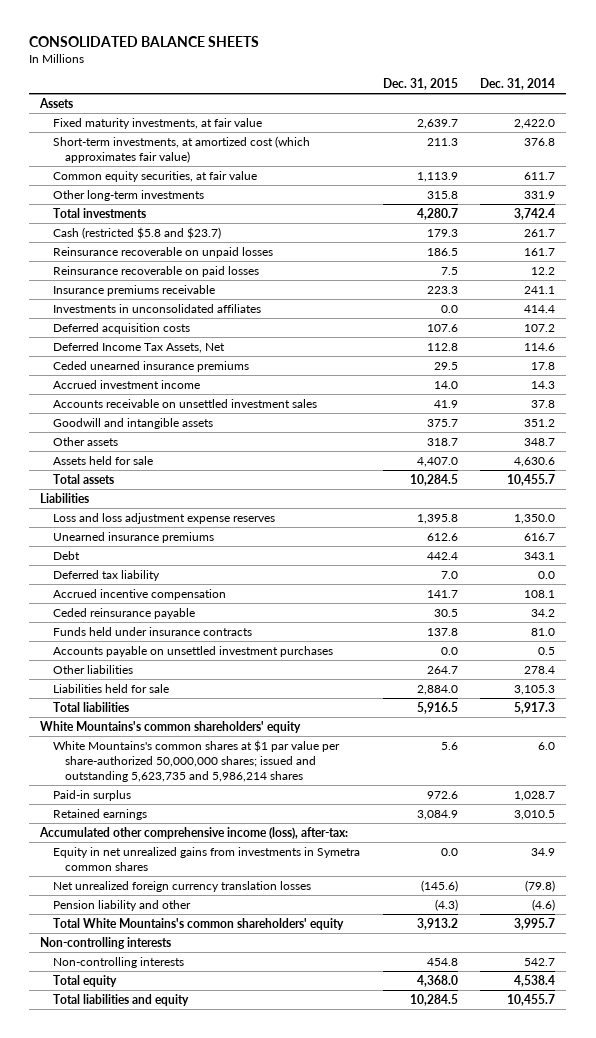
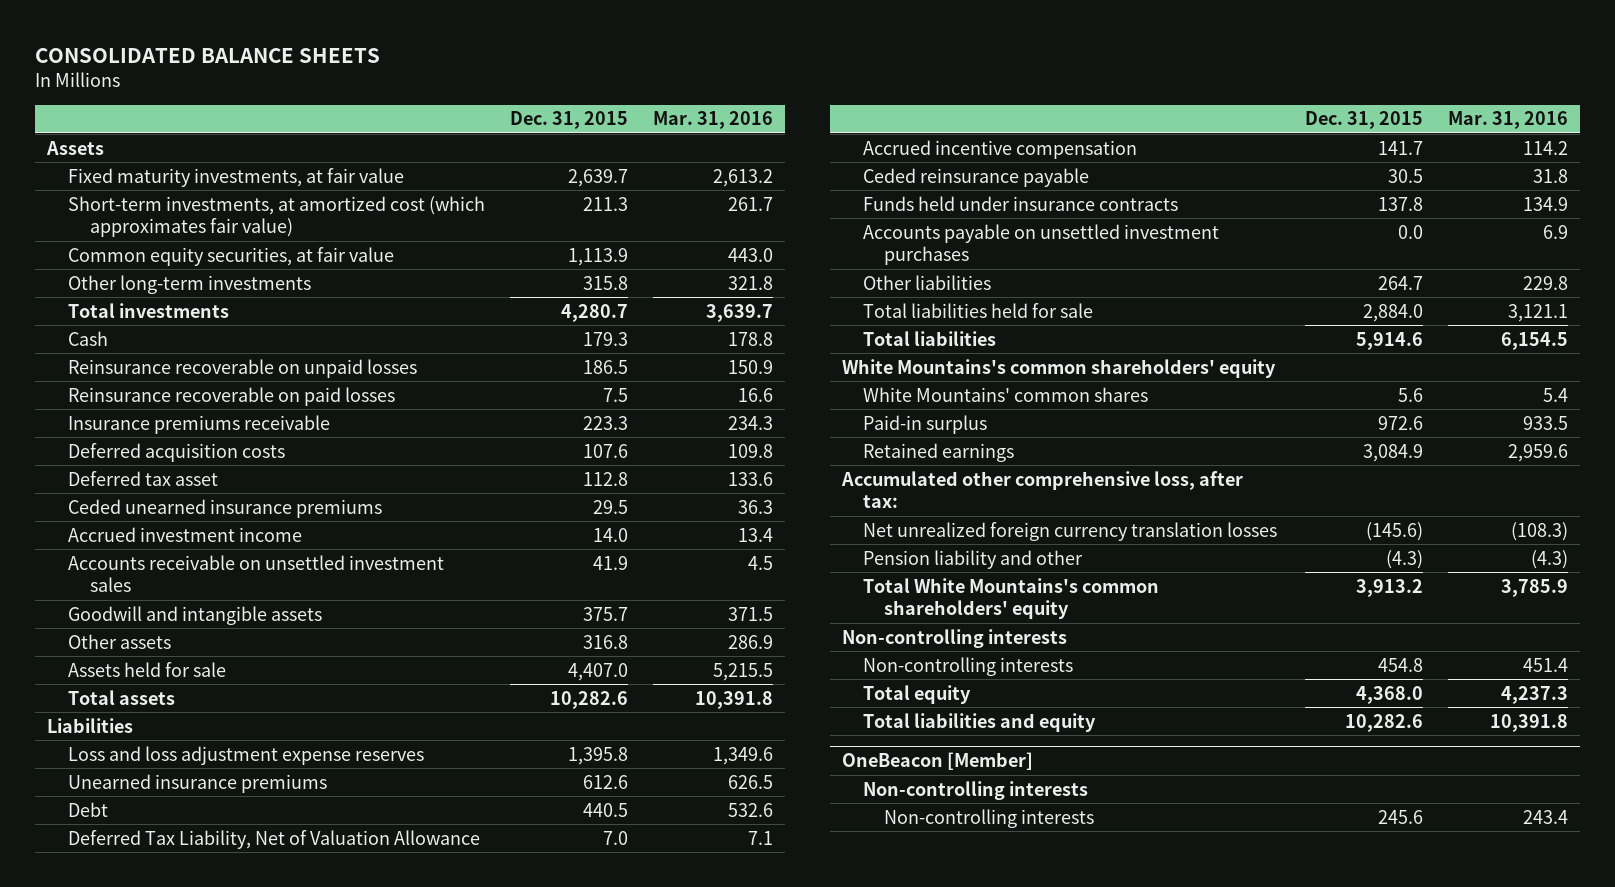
- | Dec. 31, 2015 | Dec. 31, 2014
+ | Dec. 31, 2015 | Mar. 31, 2016
- Cash (restricted $5.8 and $23.7) | 179.3 | 261.7
+ Cash | 179.3 | 178.8
- Investments in unconsolidated affiliates | 0.0 | 414.4
- Deferred Income Tax Assets, Net | 112.8 | 114.6
+ Deferred tax asset | 112.8 | 133.6
- Other assets | 318.7 | 348.7
+ Other assets | 316.8 | 286.9
- Total assets | 10,284.5 | 10,455.7
+ Total assets | 10,282.6 | 10,391.8
- Debt | 442.4 | 343.1
- Deferred tax liability | 7.0 | 0.0
+ Debt | 440.5 | 532.6
+ Deferred Tax Liability, Net of Valuation Allowance | 7.0 | 7.1
- Liabilities held for sale | 2,884.0 | 3,105.3
- Total liabilities | 5,916.5 | 5,917.3
+ Total liabilities held for sale | 2,884.0 | 3,121.1
+ Total liabilities | 5,914.6 | 6,154.5
- White Mountains's common shares at $1 par value per share-authorized 50,000,000 shares; issued and outstanding 5,623,735 and 5,986,214 shares | 5.6 | 6.0
+ White Mountains' common shares | 5.6 | 5.4
- Accumulated other comprehensive income (loss), after-tax:
- Equity in net unrealized gains from investments in Symetra common shares | 0.0 | 34.9
+ Accumulated other comprehensive loss, after tax:
- Total liabilities and equity | 10,284.5 | 10,455.7
+ Total liabilities and equity | 10,282.6 | 10,391.8
+ OneBeacon [Member]
+ Non-controlling interests
+ Non-controlling interests | 245.6 | 243.4

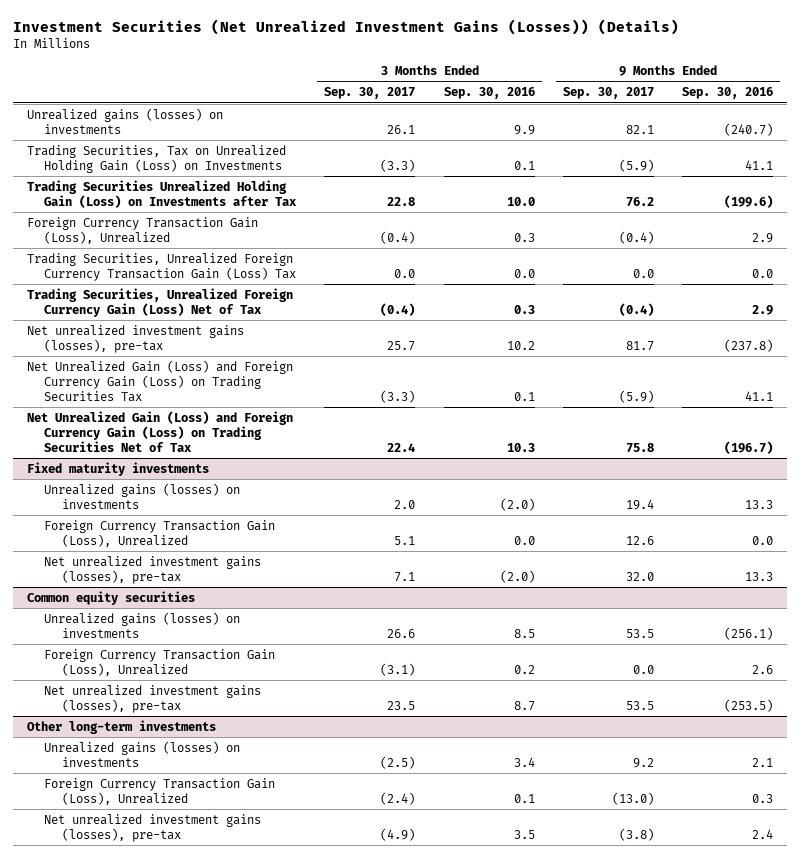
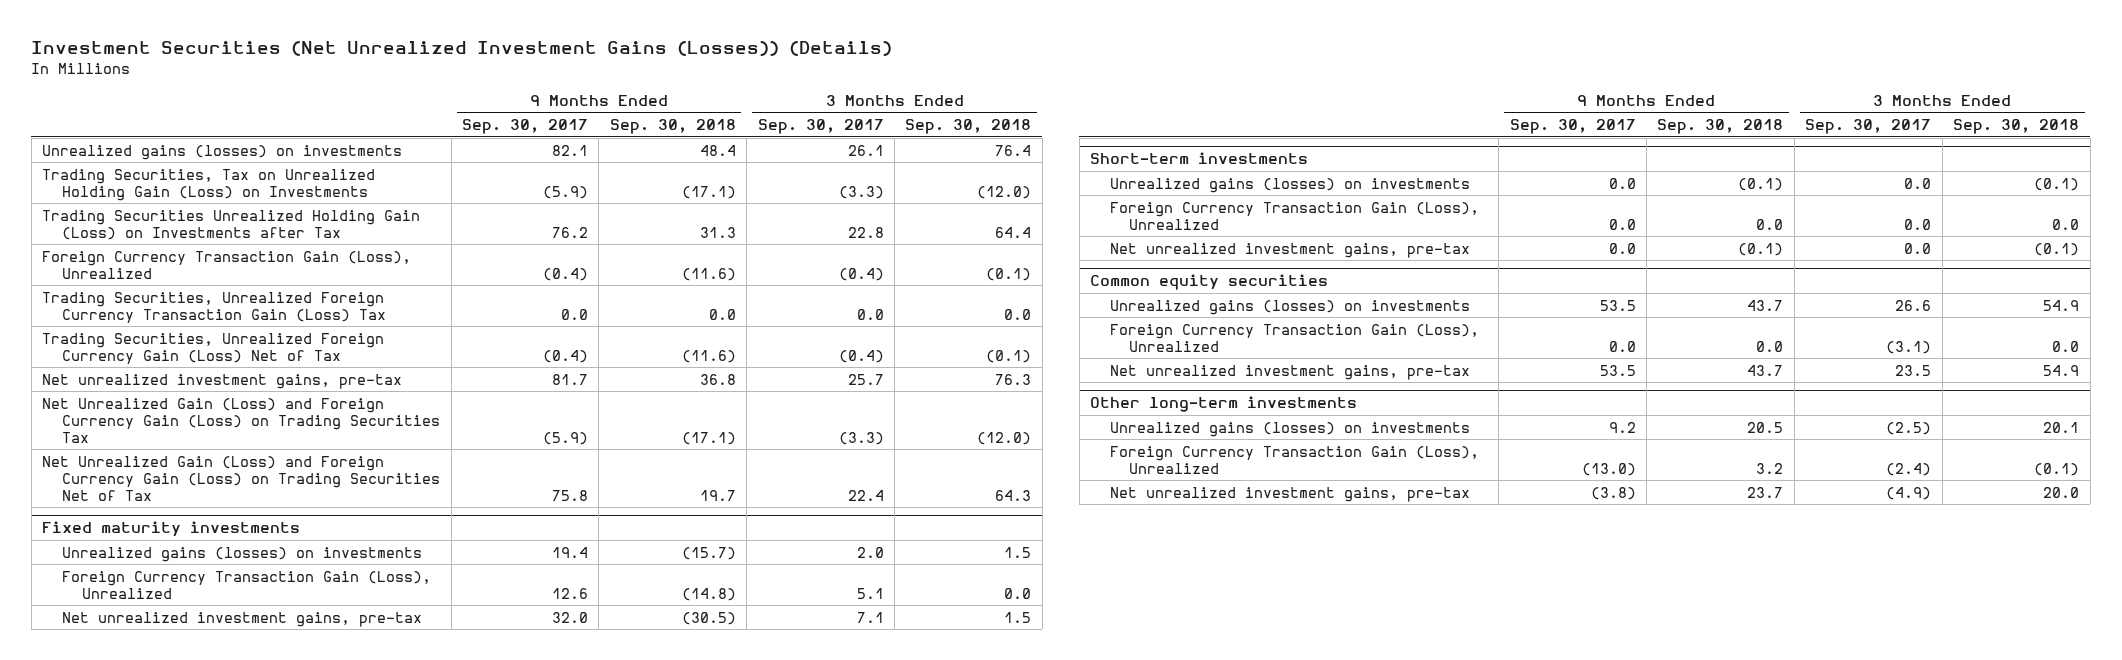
- | 3 Months Ended Sep. 30, 2017 | 3 Months Ended Sep. 30, 2016 | 9 Months Ended Sep. 30, 2017 | 9 Months Ended Sep. 30, 2016
+ | 9 Months Ended Sep. 30, 2017 | 9 Months Ended Sep. 30, 2018 | 3 Months Ended Sep. 30, 2017 | 3 Months Ended Sep. 30, 2018
- Net unrealized investment gains (losses), pre-tax | 25.7 | 10.2 | 81.7 | (237.8)
+ Net unrealized investment gains, pre-tax | 81.7 | 36.8 | 25.7 | 76.3
@ Fixed maturity investments
- Net unrealized investment gains (losses), pre-tax | 7.1 | (2.0) | 32.0 | 13.3
+ Net unrealized investment gains, pre-tax | 32.0 | (30.5) | 7.1 | 1.5
+ Short-term investments
+ Unrealized gains (losses) on investments | 0.0 | (0.1) | 0.0 | (0.1)
+ Foreign Currency Transaction Gain (Loss), Unrealized | 0.0 | 0.0 | 0.0 | 0.0
+ Net unrealized investment gains, pre-tax | 0.0 | (0.1) | 0.0 | (0.1)
@ Common equity securities
- Net unrealized investment gains (losses), pre-tax | 23.5 | 8.7 | 53.5 | (253.5)
+ Net unrealized investment gains, pre-tax | 53.5 | 43.7 | 23.5 | 54.9
@ Other long-term investments
- Net unrealized investment gains (losses), pre-tax | (4.9) | 3.5 | (3.8) | 2.4
+ Net unrealized investment gains, pre-tax | (3.8) | 23.7 | (4.9) | 20.0

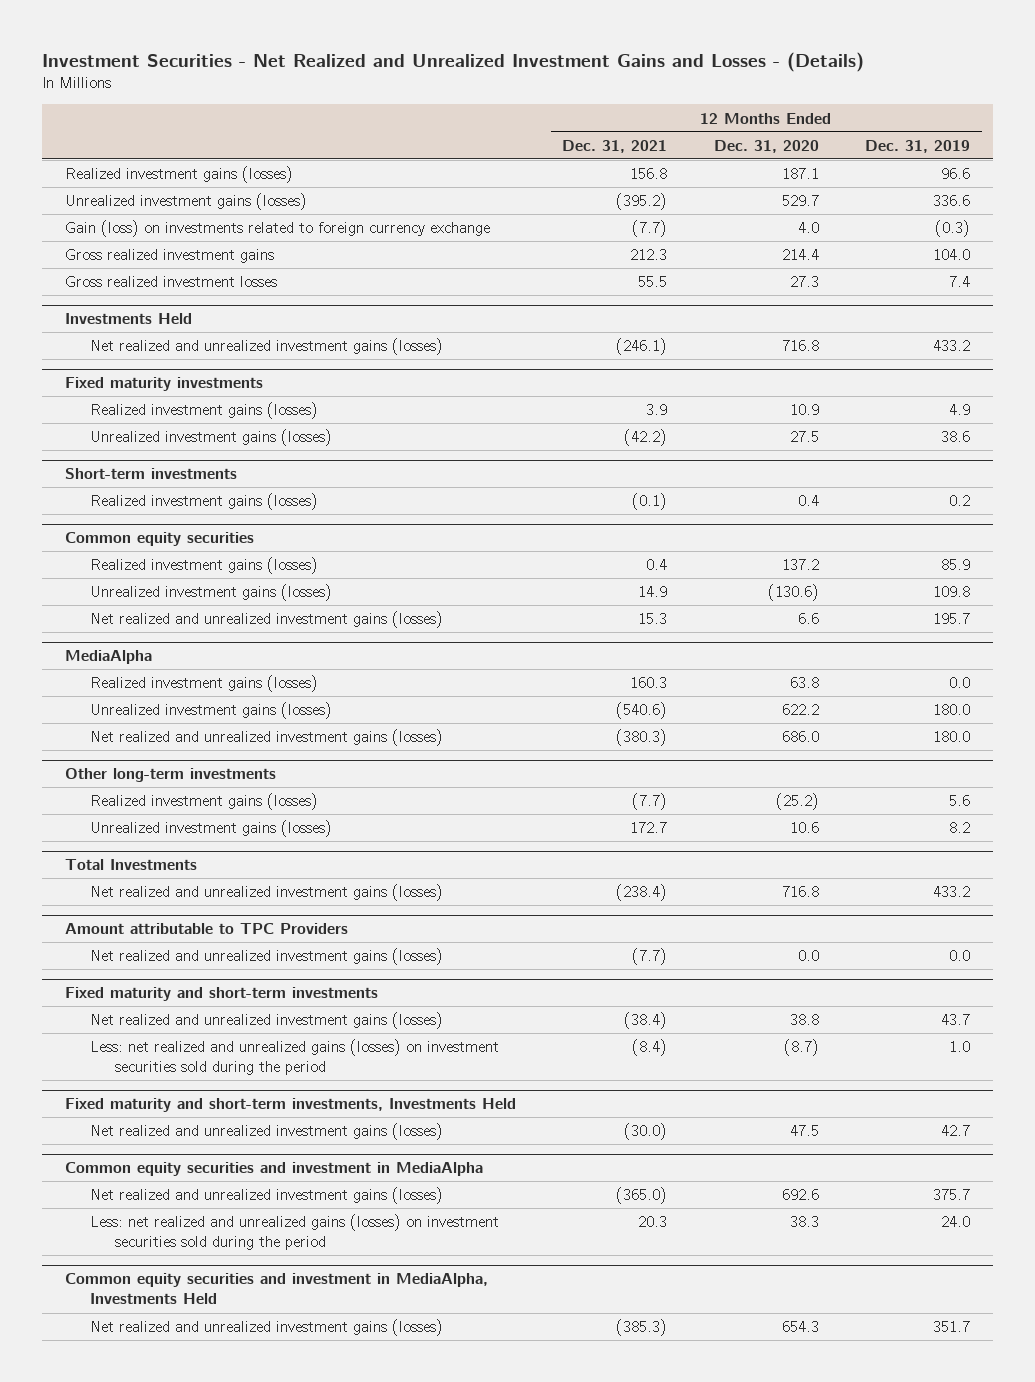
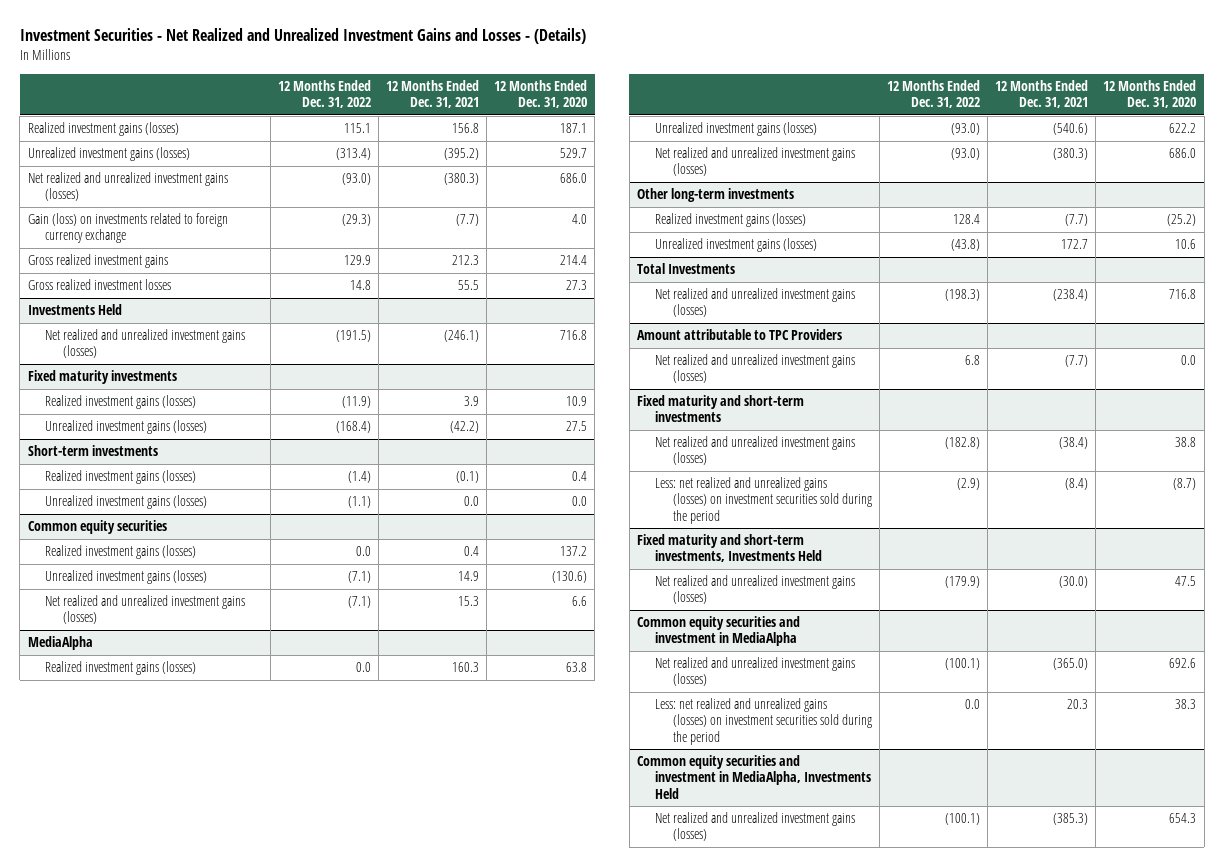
- | 12 Months Ended Dec. 31, 2021 | 12 Months Ended Dec. 31, 2020 | 12 Months Ended Dec. 31, 2019
+ | 12 Months Ended Dec. 31, 2022 | 12 Months Ended Dec. 31, 2021 | 12 Months Ended Dec. 31, 2020
+ Net realized and unrealized investment gains (losses) | (93.0) | (380.3) | 686.0
@ Short-term investments
+ Unrealized investment gains (losses) | (1.1) | 0.0 | 0.0

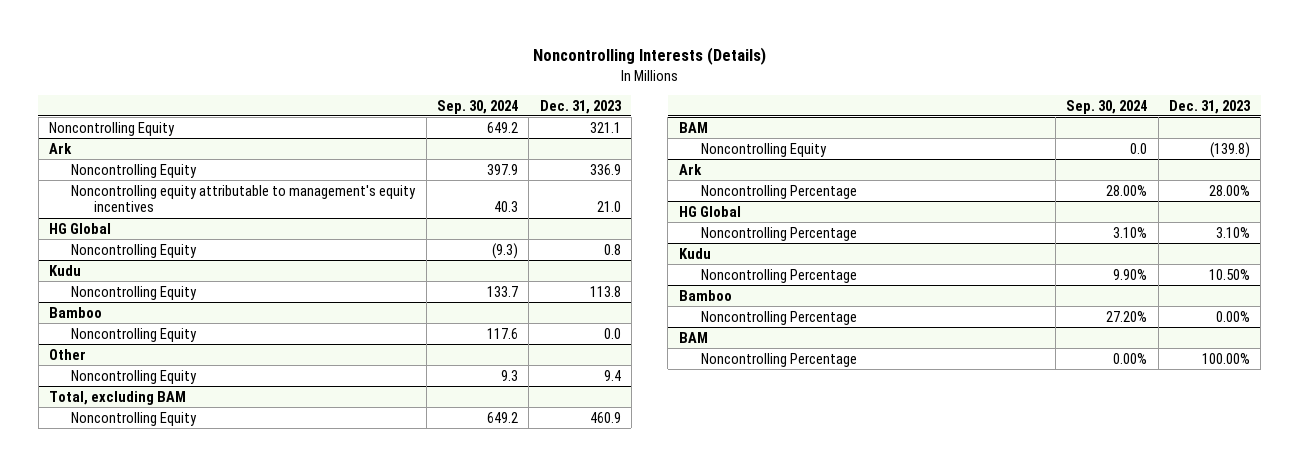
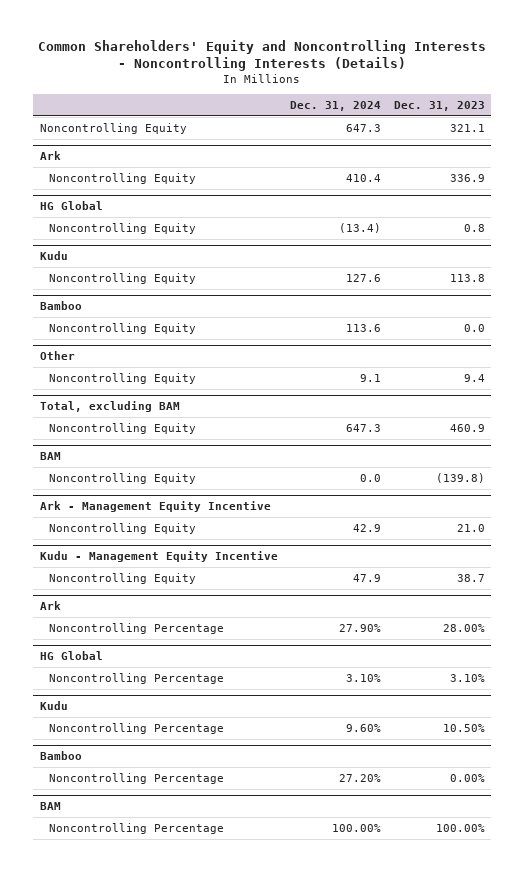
- Noncontrolling Interests (Details)
+ Common Shareholders' Equity and Noncontrolling Interests - Noncontrolling Interests (Details)
- | Sep. 30, 2024 | Dec. 31, 2023
+ | Dec. 31, 2024 | Dec. 31, 2023
@ Ark
- Noncontrolling equity attributable to management's equity incentives | 40.3 | 21.0
+ Ark - Management Equity Incentive
+ Noncontrolling Equity | 42.9 | 21.0
+ Kudu - Management Equity Incentive
+ Noncontrolling Equity | 47.9 | 38.7

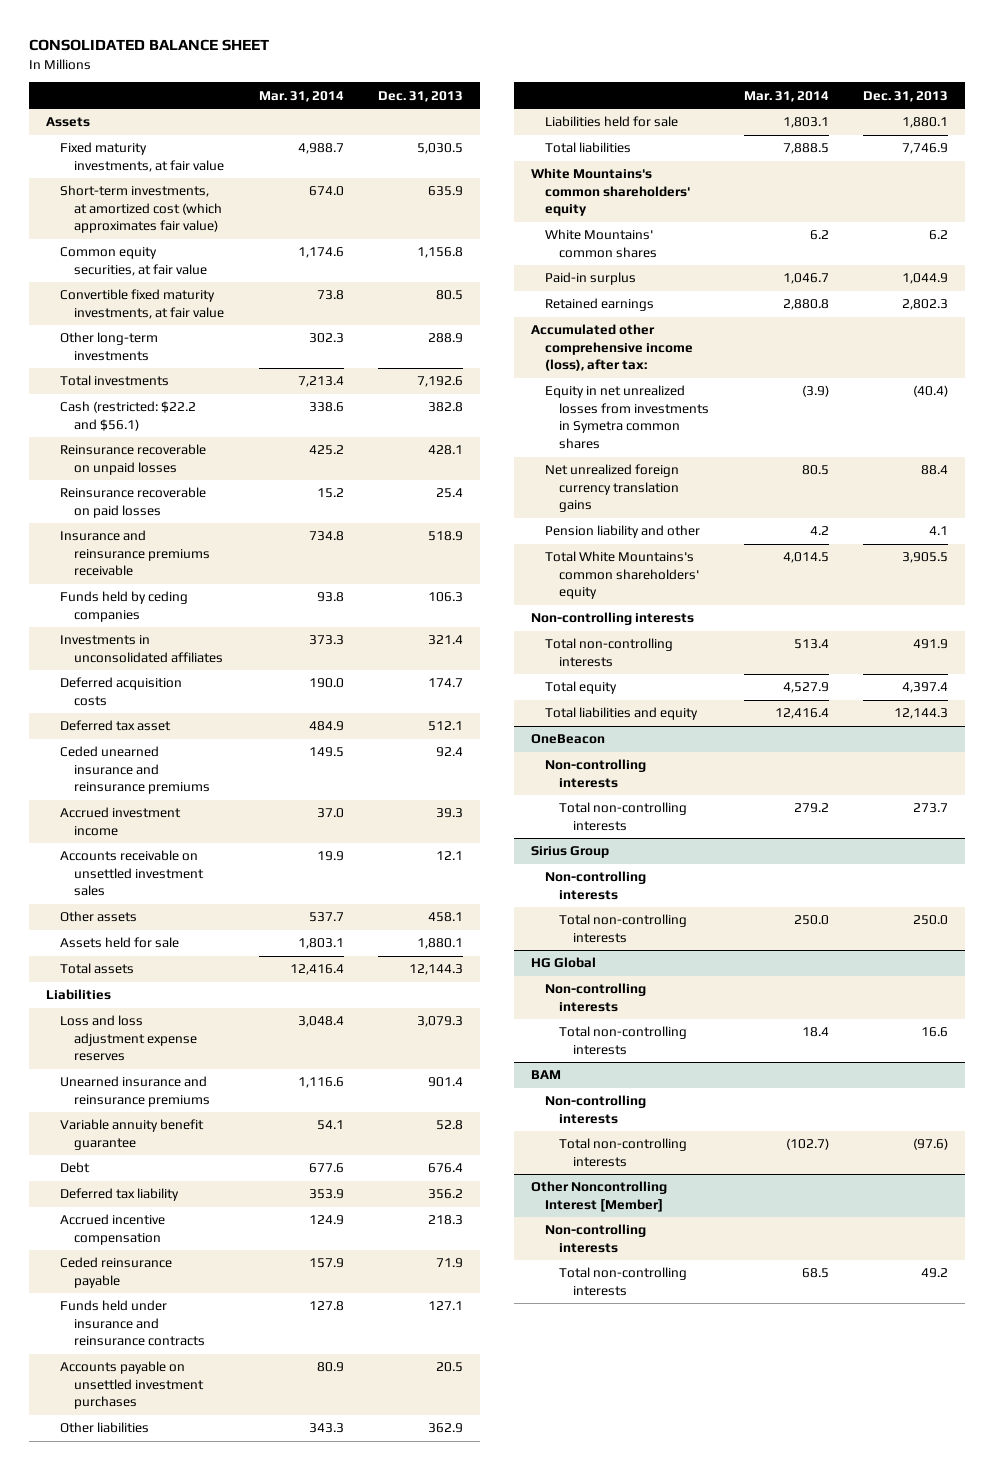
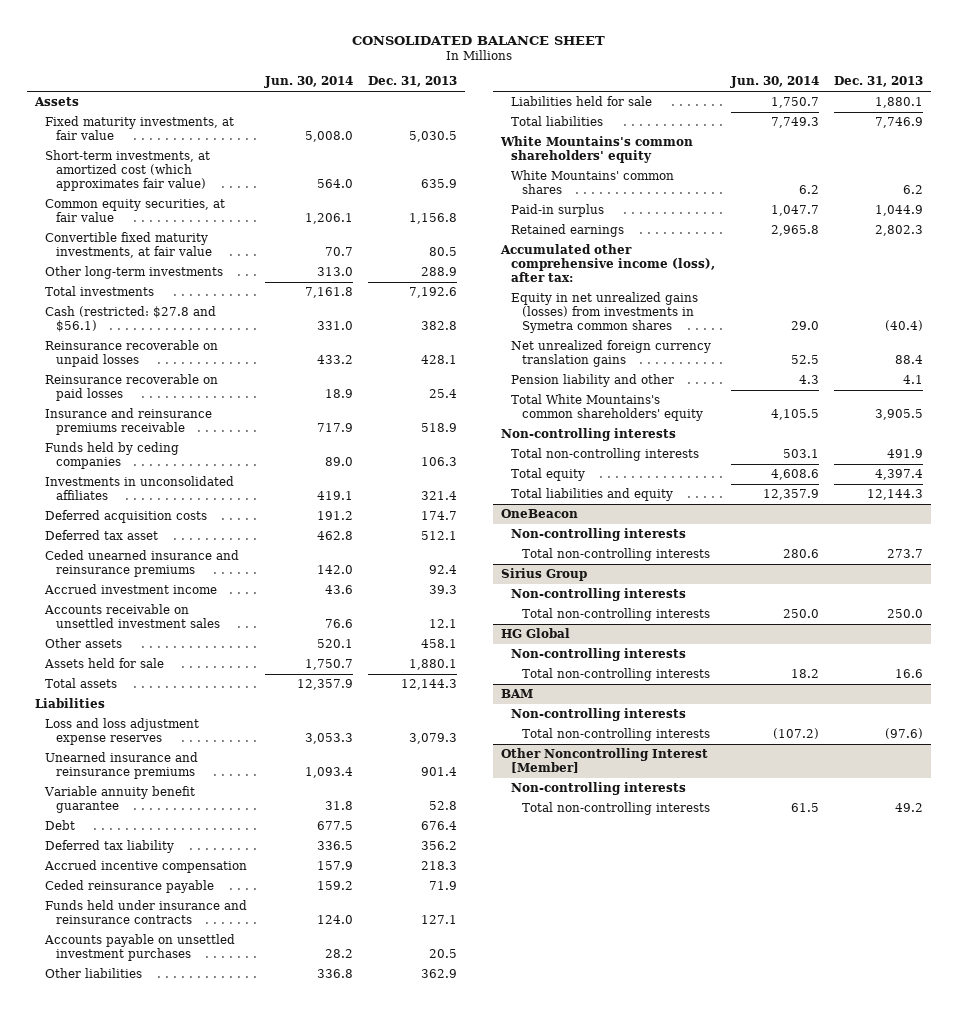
- | Mar. 31, 2014 | Dec. 31, 2013
+ | Jun. 30, 2014 | Dec. 31, 2013
- Cash (restricted: $22.2 and $56.1) | 338.6 | 382.8
+ Cash (restricted: $27.8 and $56.1) | 331.0 | 382.8
- Equity in net unrealized losses from investments in Symetra common shares | (3.9) | (40.4)
+ Equity in net unrealized gains (losses) from investments in Symetra common shares | 29.0 | (40.4)

